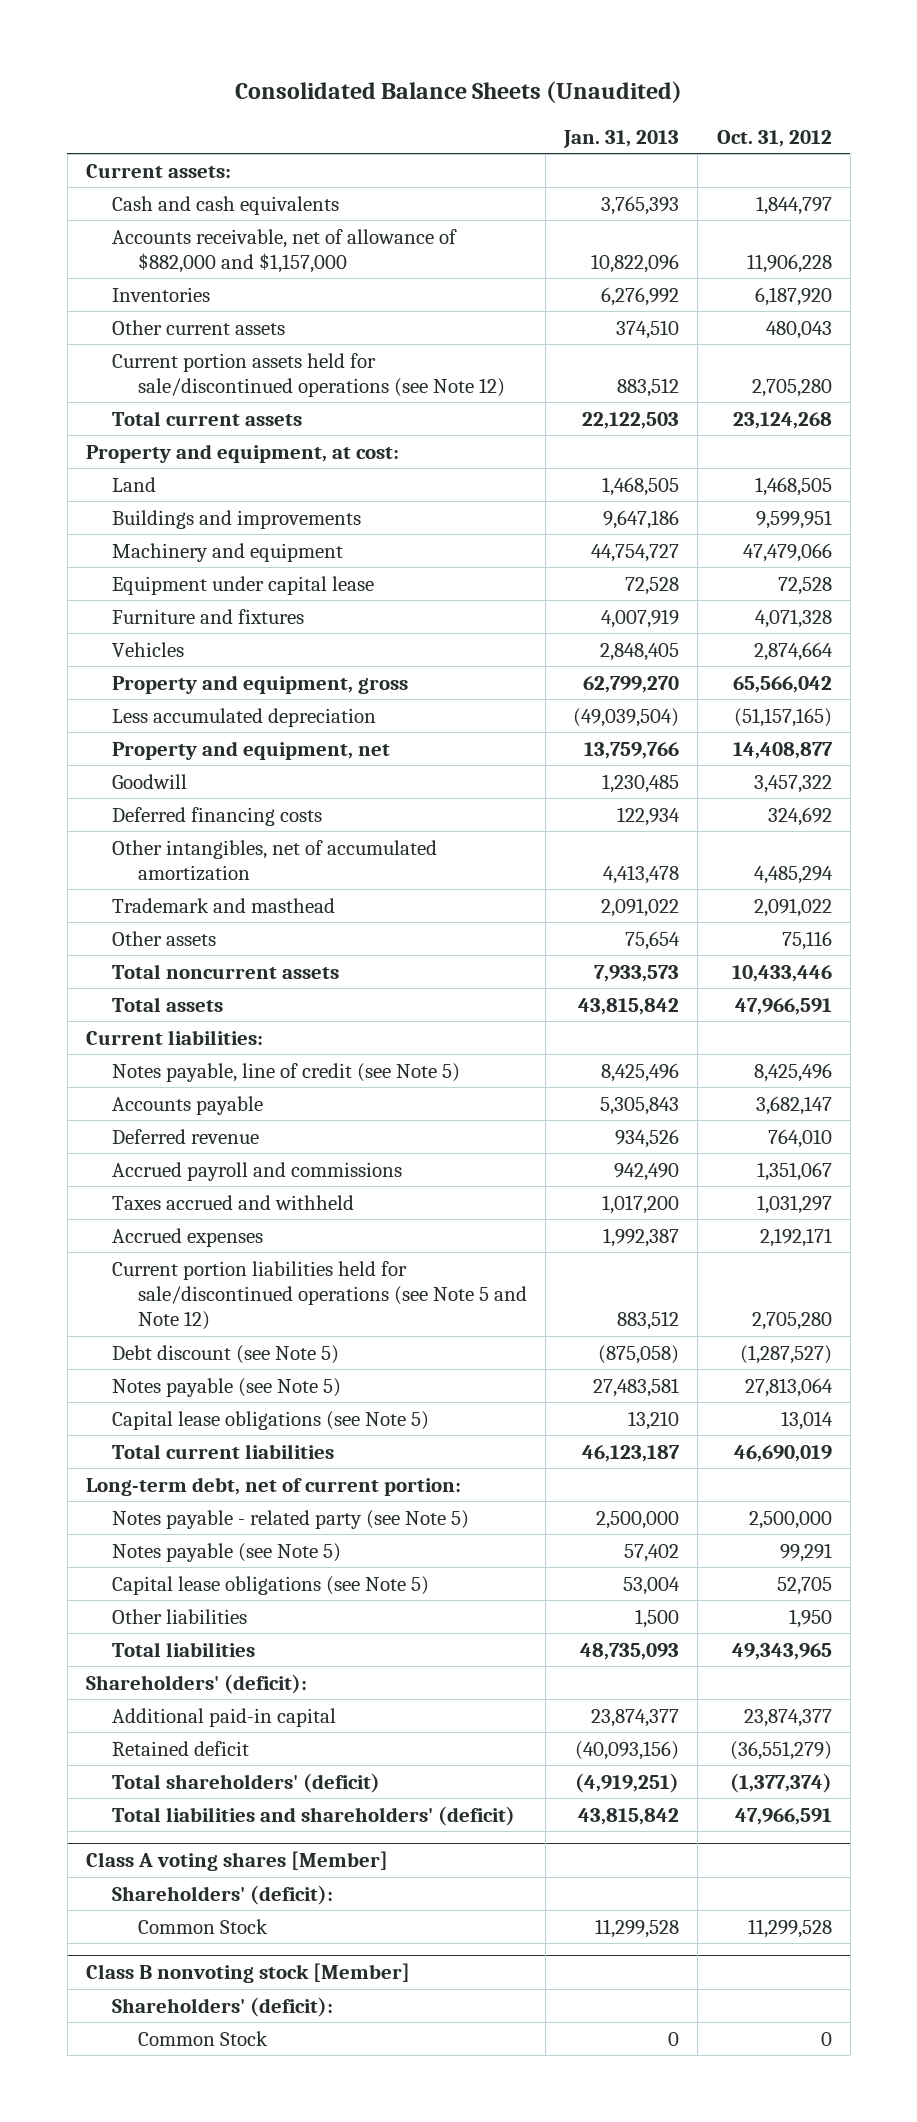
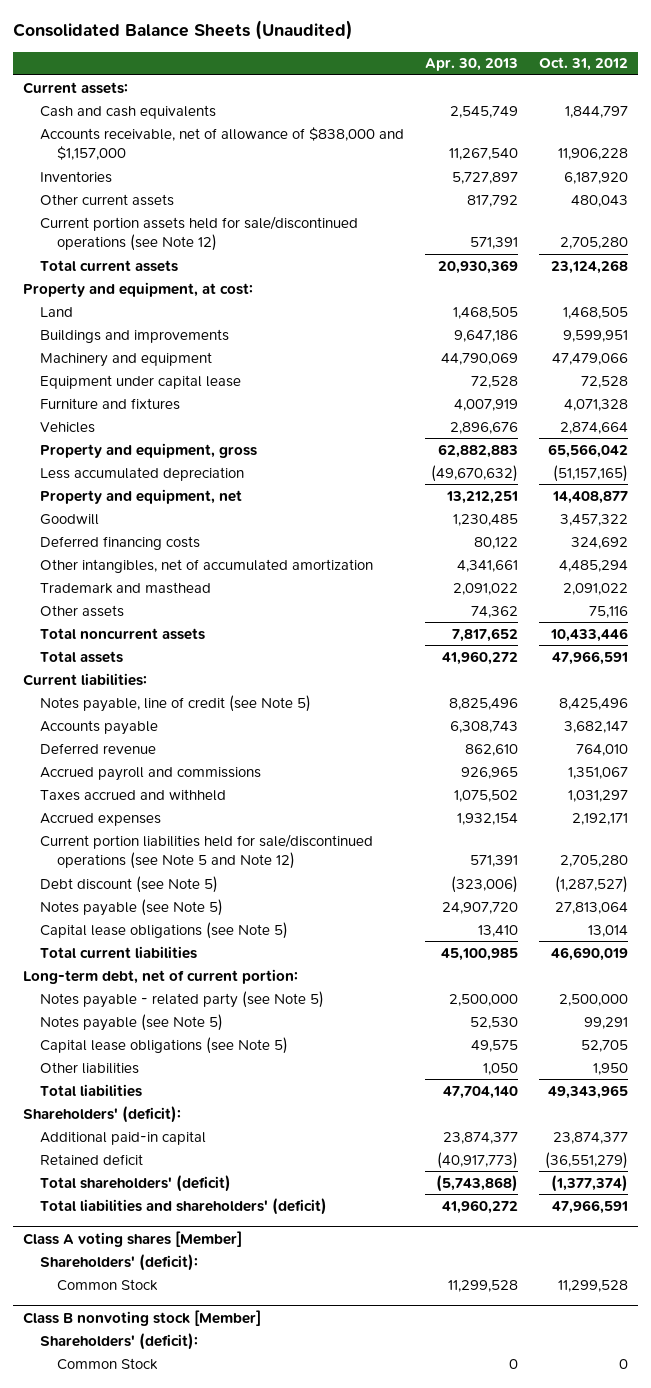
- | Jan. 31, 2013 | Oct. 31, 2012
+ | Apr. 30, 2013 | Oct. 31, 2012
- Accounts receivable, net of allowance of $882,000 and $1,157,000 | 10,822,096 | 11,906,228
+ Accounts receivable, net of allowance of $838,000 and $1,157,000 | 11,267,540 | 11,906,228

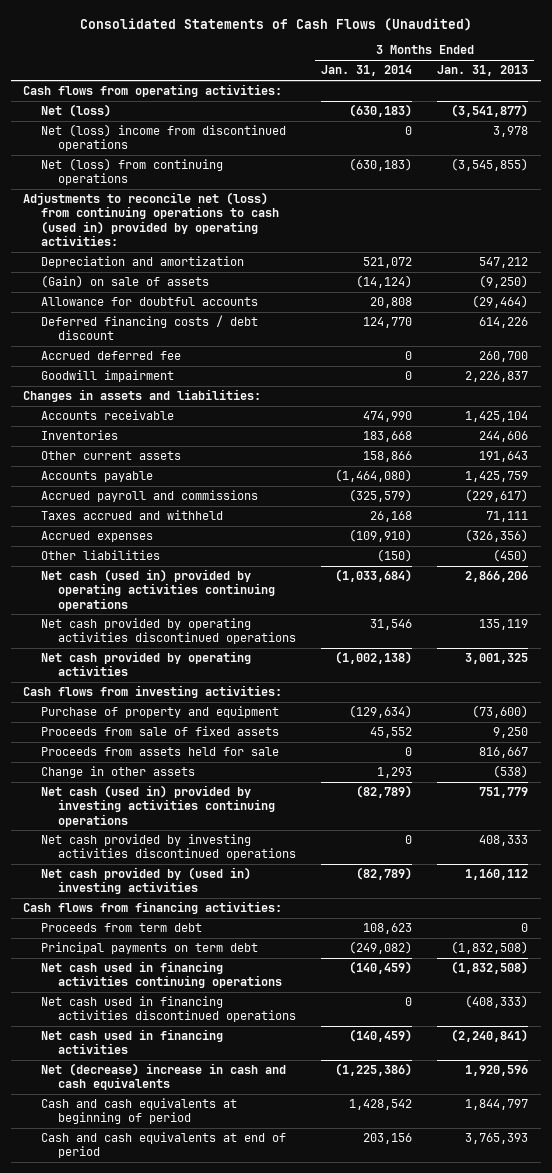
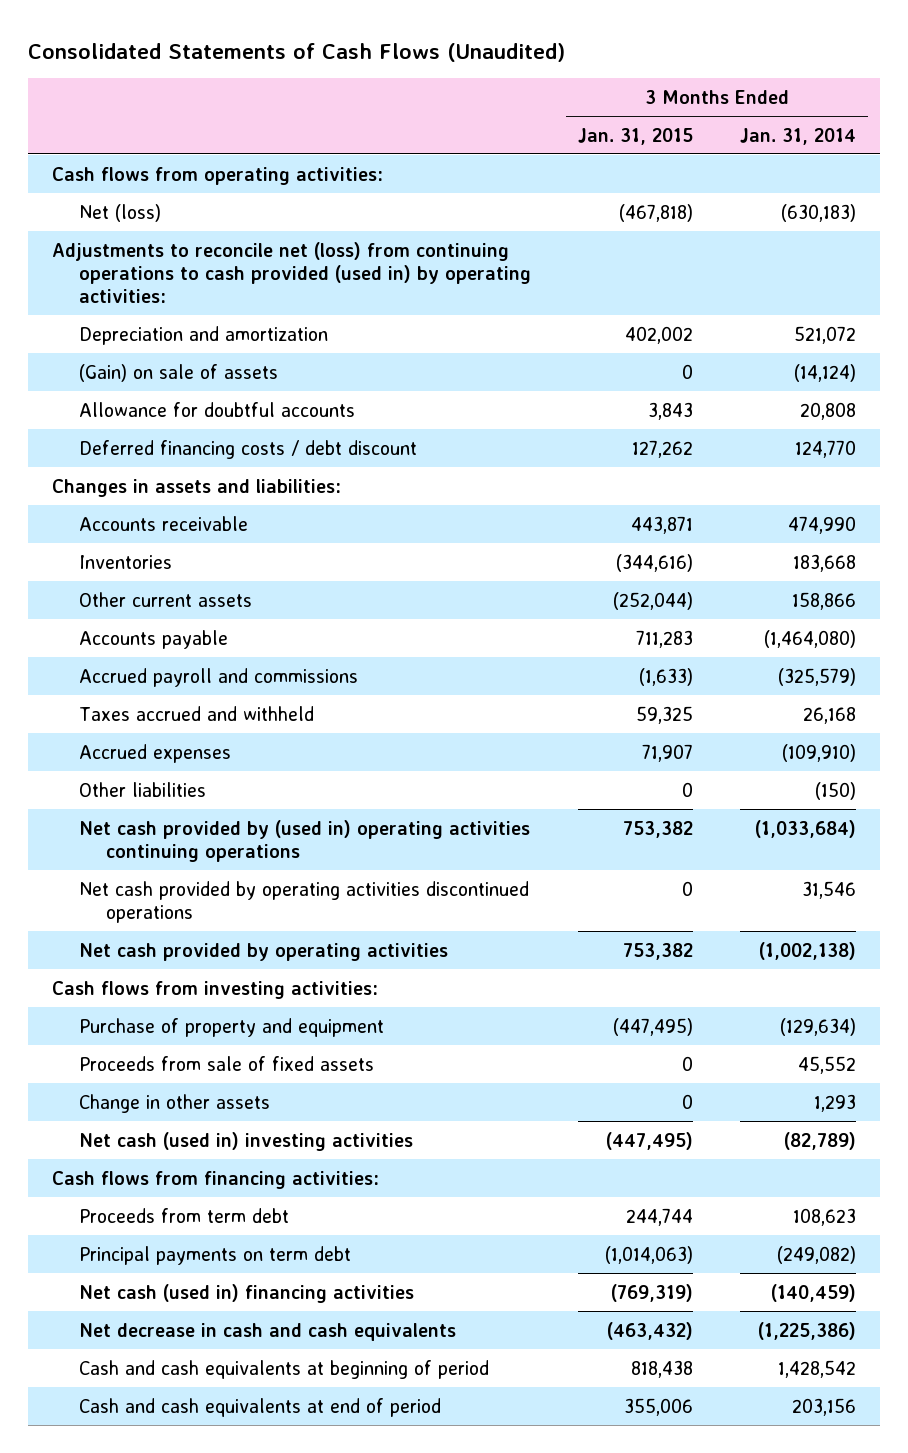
- | 3 Months Ended Jan. 31, 2014 | 3 Months Ended Jan. 31, 2013
+ | 3 Months Ended Jan. 31, 2015 | 3 Months Ended Jan. 31, 2014
- Net (loss) income from discontinued operations | 0 | 3,978
- Net (loss) from continuing operations | (630,183) | (3,545,855)
- Adjustments to reconcile net (loss) from continuing operations to cash (used in) provided by operating activities:
+ Adjustments to reconcile net (loss) from continuing operations to cash provided (used in) by operating activities:
- Accrued deferred fee | 0 | 260,700
- Goodwill impairment | 0 | 2,226,837
- Net cash (used in) provided by operating activities continuing operations | (1,033,684) | 2,866,206
+ Net cash provided by (used in) operating activities continuing operations | 753,382 | (1,033,684)
- Proceeds from assets held for sale | 0 | 816,667
- Net cash (used in) provided by investing activities continuing operations | (82,789) | 751,779
- Net cash provided by investing activities discontinued operations | 0 | 408,333
- Net cash provided by (used in) investing activities | (82,789) | 1,160,112
+ Net cash (used in) investing activities | (447,495) | (82,789)
- Net cash used in financing activities continuing operations | (140,459) | (1,832,508)
- Net cash used in financing activities discontinued operations | 0 | (408,333)
- Net cash used in financing activities | (140,459) | (2,240,841)
- Net (decrease) increase in cash and cash equivalents | (1,225,386) | 1,920,596
+ Net cash (used in) financing activities | (769,319) | (140,459)
+ Net decrease in cash and cash equivalents | (463,432) | (1,225,386)

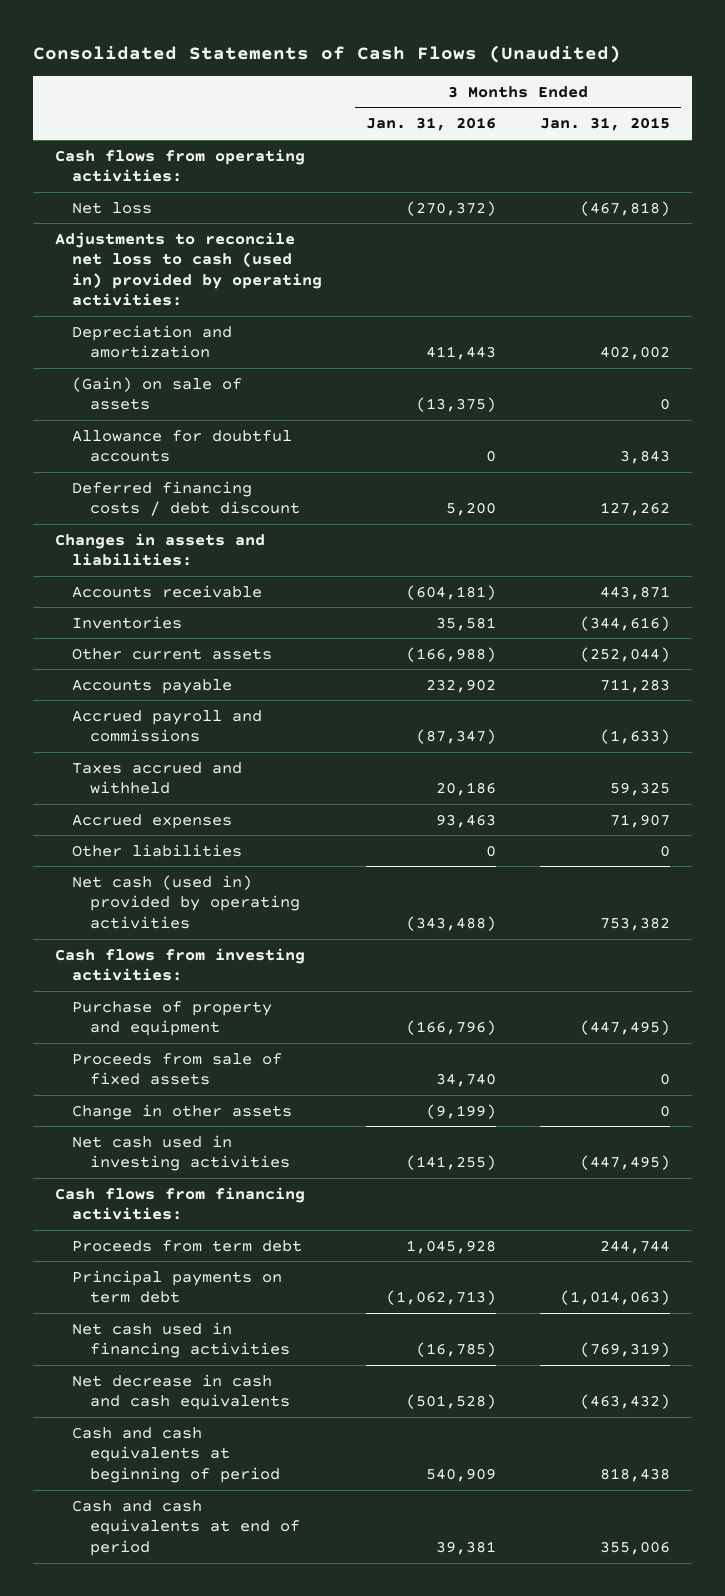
- | 3 Months Ended Jan. 31, 2015 | 3 Months Ended Jan. 31, 2014
+ | 3 Months Ended Jan. 31, 2016 | 3 Months Ended Jan. 31, 2015
- Net (loss) | (467,818) | (630,183)
- Adjustments to reconcile net (loss) from continuing operations to cash provided (used in) by operating activities:
+ Net loss | (270,372) | (467,818)
+ Adjustments to reconcile net loss to cash (used in) provided by operating activities:
- Net cash provided by (used in) operating activities continuing operations | 753,382 | (1,033,684)
- Net cash provided by operating activities discontinued operations | 0 | 31,546
- Net cash provided by operating activities | 753,382 | (1,002,138)
+ Net cash (used in) provided by operating activities | (343,488) | 753,382
- Net cash (used in) investing activities | (447,495) | (82,789)
+ Net cash used in investing activities | (141,255) | (447,495)
- Net cash (used in) financing activities | (769,319) | (140,459)
+ Net cash used in financing activities | (16,785) | (769,319)

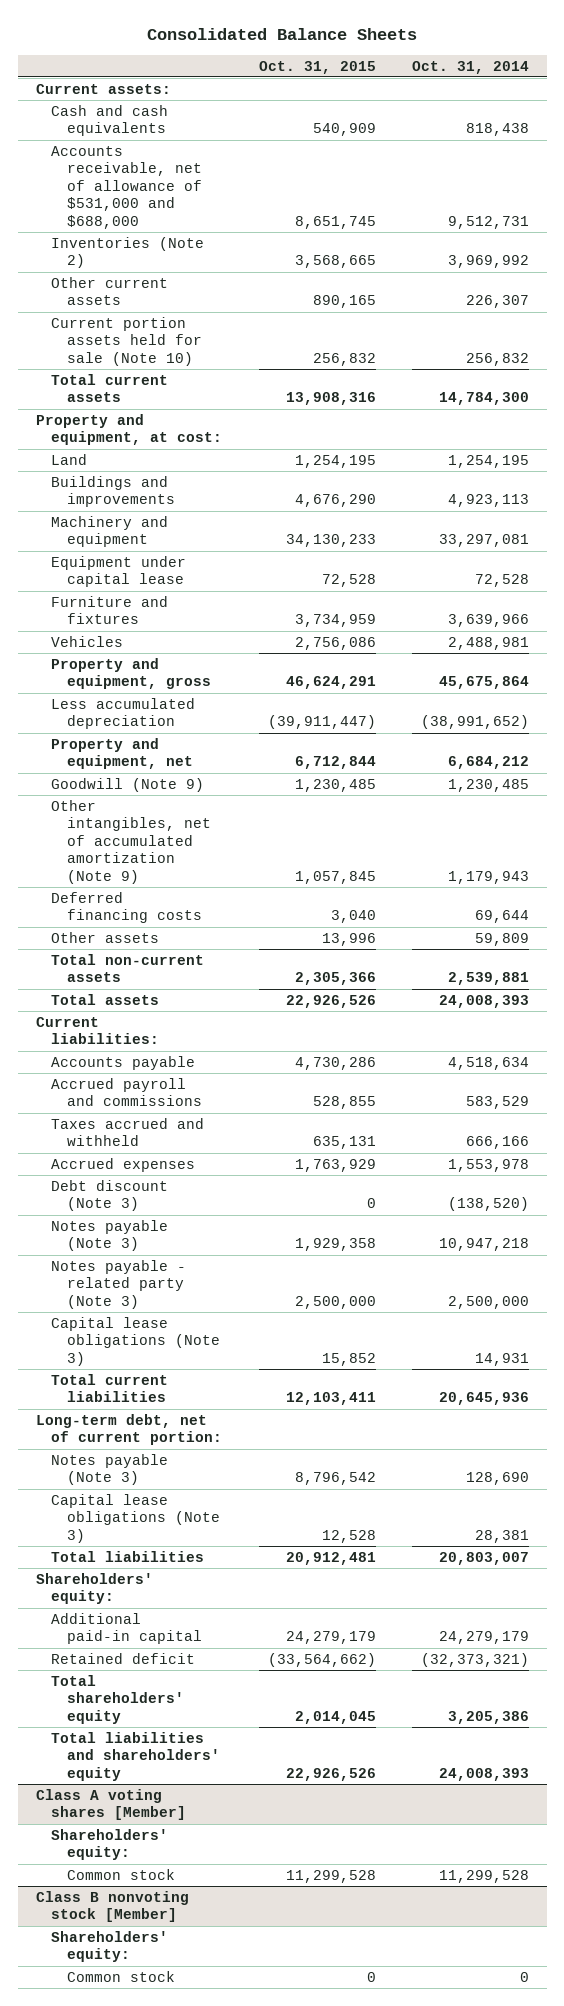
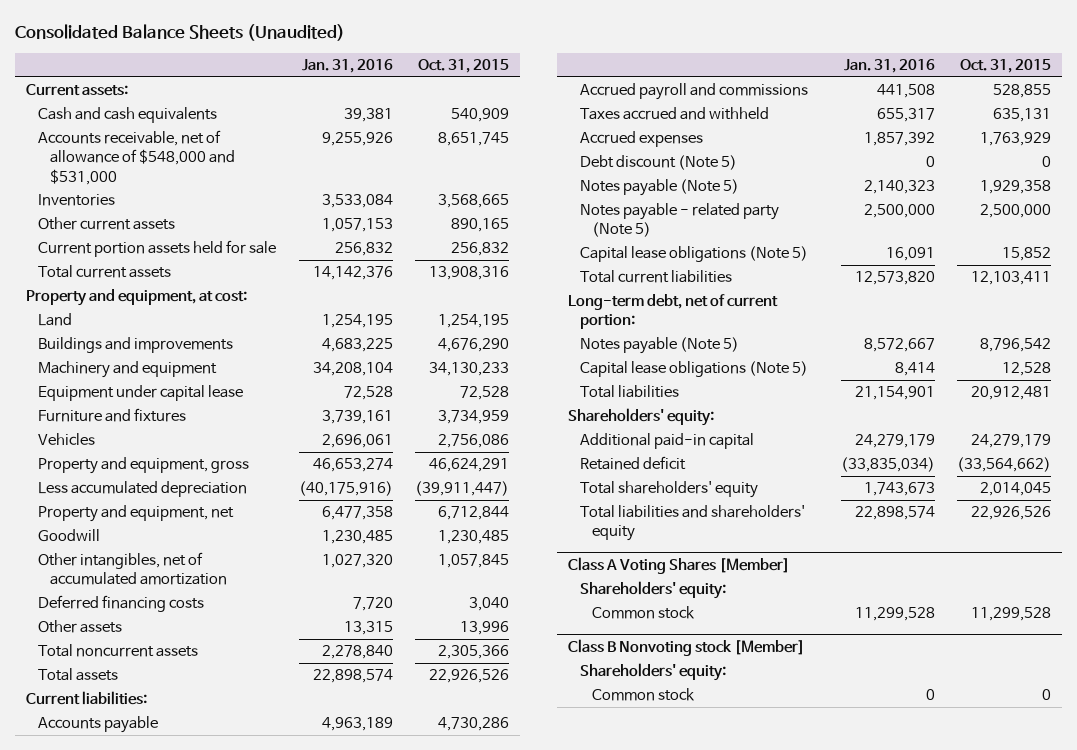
- Consolidated Balance Sheets
+ Consolidated Balance Sheets (Unaudited)
- | Oct. 31, 2015 | Oct. 31, 2014
+ | Jan. 31, 2016 | Oct. 31, 2015
- Accounts receivable, net of allowance of $531,000 and $688,000 | 8,651,745 | 9,512,731
- Inventories (Note 2) | 3,568,665 | 3,969,992
+ Accounts receivable, net of allowance of $548,000 and $531,000 | 9,255,926 | 8,651,745
+ Inventories | 3,533,084 | 3,568,665
- Current portion assets held for sale (Note 10) | 256,832 | 256,832
+ Current portion assets held for sale | 256,832 | 256,832
- Goodwill (Note 9) | 1,230,485 | 1,230,485
- Other intangibles, net of accumulated amortization (Note 9) | 1,057,845 | 1,179,943
+ Goodwill | 1,230,485 | 1,230,485
+ Other intangibles, net of accumulated amortization | 1,027,320 | 1,057,845
- Total non-current assets | 2,305,366 | 2,539,881
+ Total noncurrent assets | 2,278,840 | 2,305,366
- Debt discount (Note 3) | 0 | (138,520)
- Notes payable (Note 3) | 1,929,358 | 10,947,218
- Notes payable - related party (Note 3) | 2,500,000 | 2,500,000
- Capital lease obligations (Note 3) | 15,852 | 14,931
+ Debt discount (Note 5) | 0 | 0
+ Notes payable (Note 5) | 2,140,323 | 1,929,358
+ Notes payable - related party (Note 5) | 2,500,000 | 2,500,000
+ Capital lease obligations (Note 5) | 16,091 | 15,852
- Notes payable (Note 3) | 8,796,542 | 128,690
- Capital lease obligations (Note 3) | 12,528 | 28,381
+ Notes payable (Note 5) | 8,572,667 | 8,796,542
+ Capital lease obligations (Note 5) | 8,414 | 12,528
- Class A voting shares [Member]
+ Class A Voting Shares [Member]
- Class B nonvoting stock [Member]
+ Class B Nonvoting stock [Member]

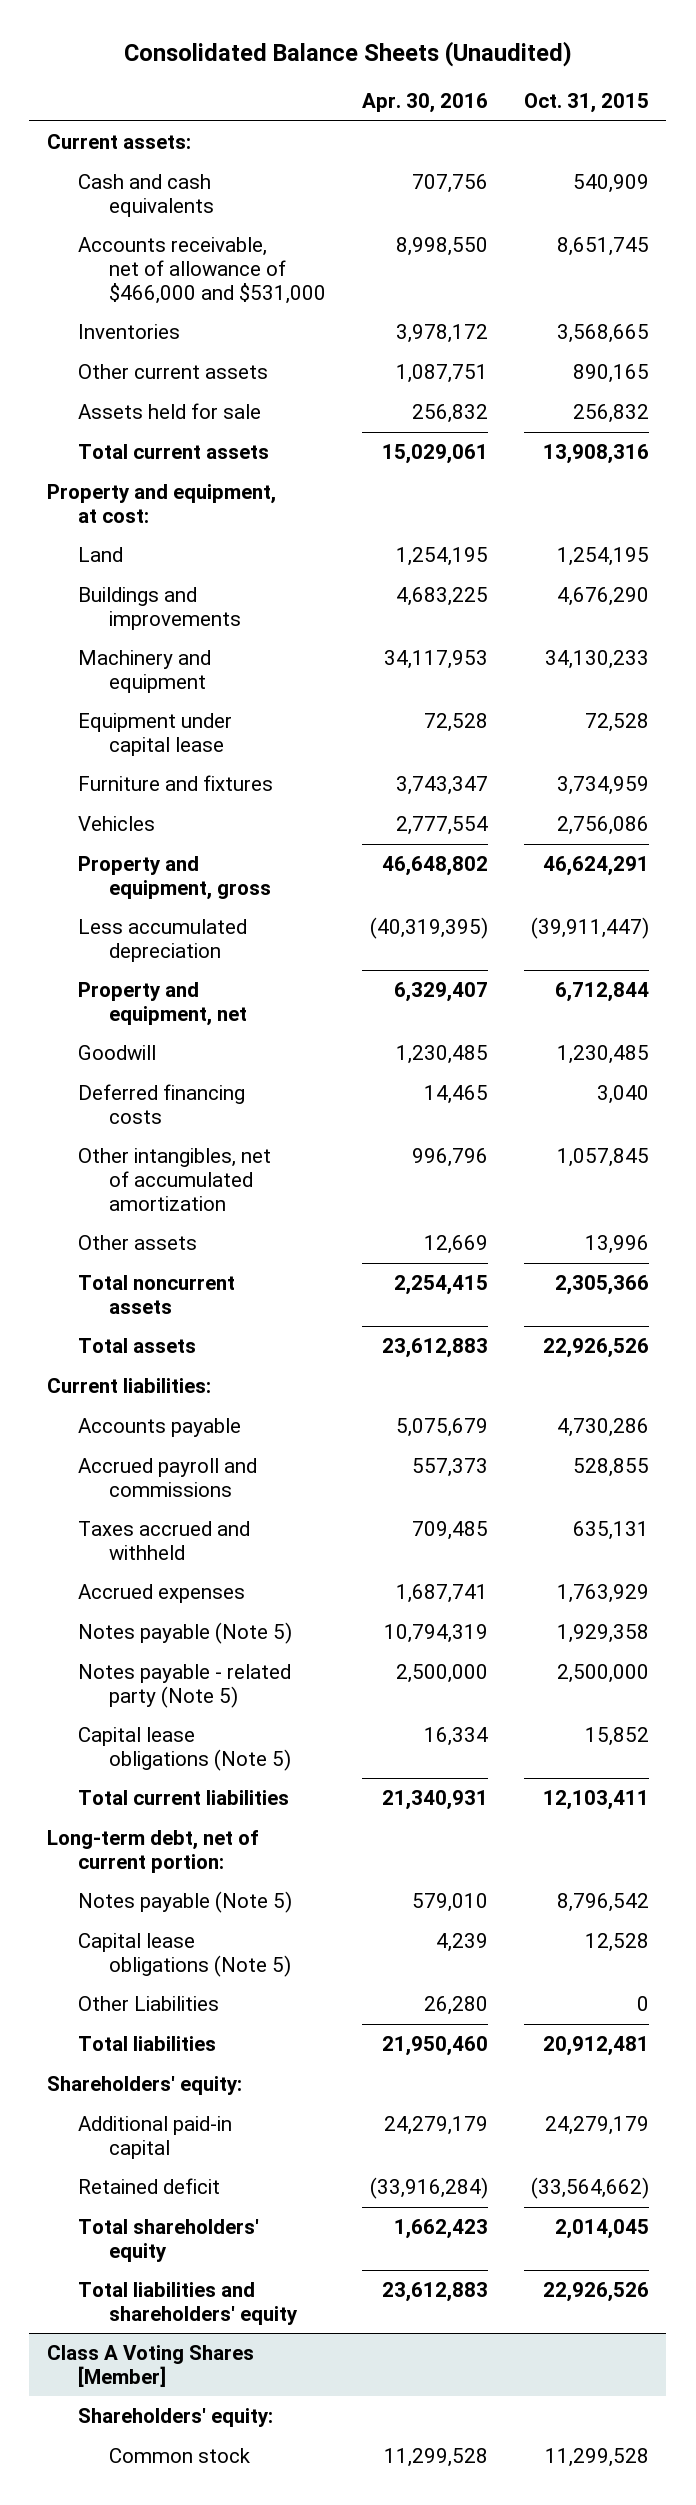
- | Jan. 31, 2016 | Oct. 31, 2015
+ | Apr. 30, 2016 | Oct. 31, 2015
- Accounts receivable, net of allowance of $548,000 and $531,000 | 9,255,926 | 8,651,745
+ Accounts receivable, net of allowance of $466,000 and $531,000 | 8,998,550 | 8,651,745
- Current portion assets held for sale | 256,832 | 256,832
+ Assets held for sale | 256,832 | 256,832
moved down: Other intangibles, net of accumulated amortization | 996,796 | 1,057,845
- Debt discount (Note 5) | 0 | 0
+ Other Liabilities | 26,280 | 0
- Class B Nonvoting stock [Member]
- Shareholders' equity:
- Common stock | 0 | 0

